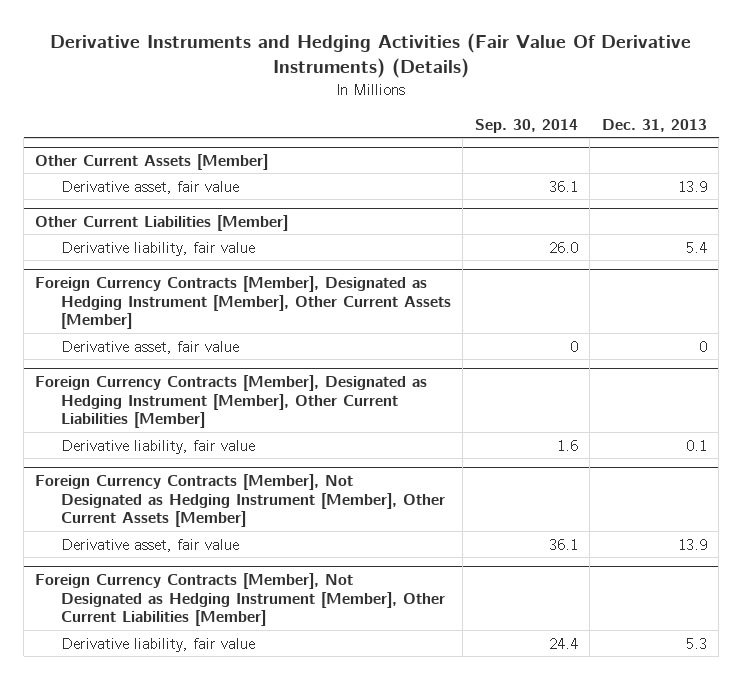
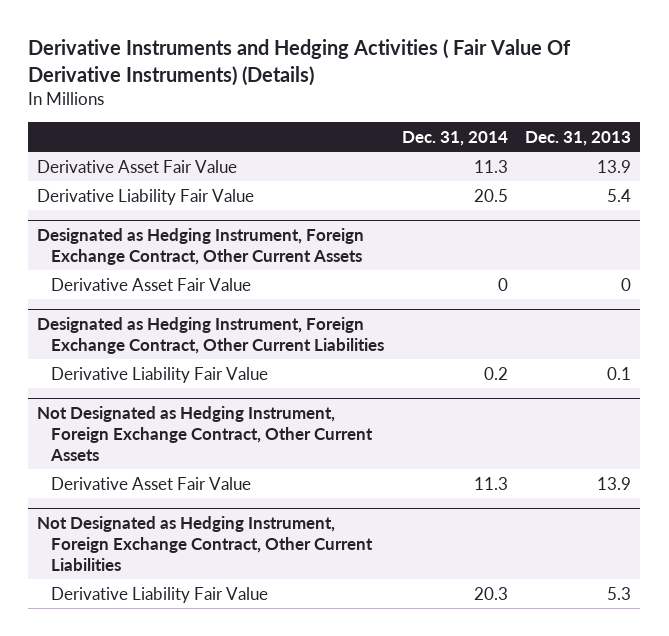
- Derivative Instruments and Hedging Activities (Fair Value Of Derivative Instruments) (Details)
+ Derivative Instruments and Hedging Activities ( Fair Value Of Derivative Instruments) (Details)
- | Sep. 30, 2014 | Dec. 31, 2013
+ | Dec. 31, 2014 | Dec. 31, 2013
- Other Current Assets [Member]
- Derivative asset, fair value | 36.1 | 13.9
- Other Current Liabilities [Member]
- Derivative liability, fair value | 26.0 | 5.4
- Foreign Currency Contracts [Member], Designated as Hedging Instrument [Member], Other Current Assets [Member]
- Derivative asset, fair value | 0 | 0
- Foreign Currency Contracts [Member], Designated as Hedging Instrument [Member], Other Current Liabilities [Member]
- Derivative liability, fair value | 1.6 | 0.1
- Foreign Currency Contracts [Member], Not Designated as Hedging Instrument [Member], Other Current Assets [Member]
- Derivative asset, fair value | 36.1 | 13.9
- Foreign Currency Contracts [Member], Not Designated as Hedging Instrument [Member], Other Current Liabilities [Member]
- Derivative liability, fair value | 24.4 | 5.3
+ Derivative Asset Fair Value | 11.3 | 13.9
+ Derivative Liability Fair Value | 20.5 | 5.4
+ Designated as Hedging Instrument, Foreign Exchange Contract, Other Current Assets
+ Derivative Asset Fair Value | 0 | 0
+ Designated as Hedging Instrument, Foreign Exchange Contract, Other Current Liabilities
+ Derivative Liability Fair Value | 0.2 | 0.1
+ Not Designated as Hedging Instrument, Foreign Exchange Contract, Other Current Assets
+ Derivative Asset Fair Value | 11.3 | 13.9
+ Not Designated as Hedging Instrument, Foreign Exchange Contract, Other Current Liabilities
+ Derivative Liability Fair Value | 20.3 | 5.3

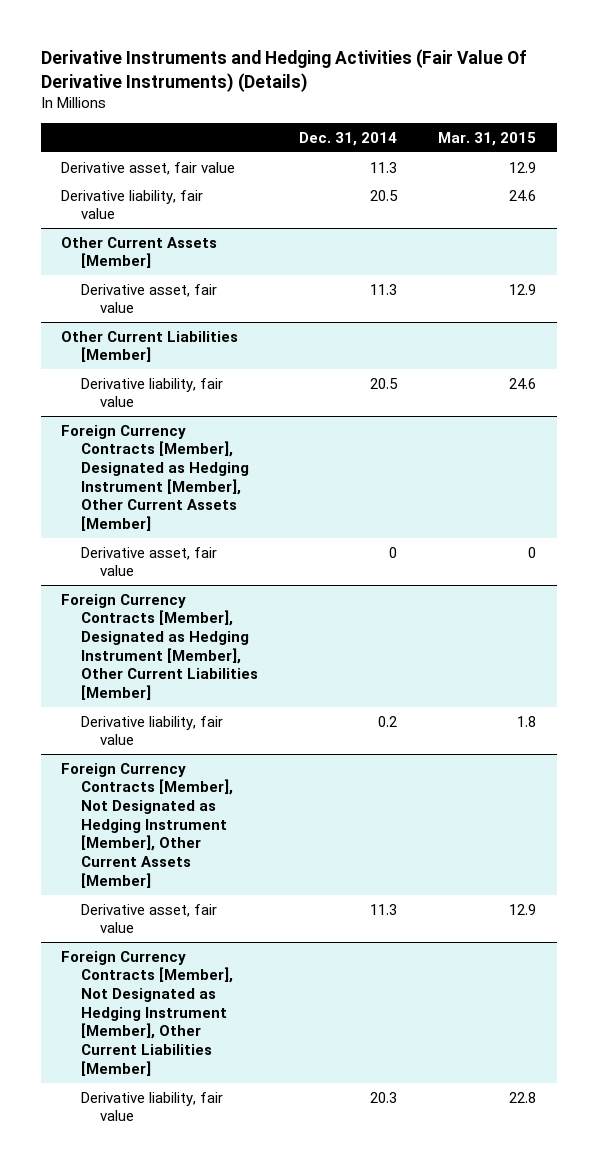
- Derivative Instruments and Hedging Activities ( Fair Value Of Derivative Instruments) (Details)
+ Derivative Instruments and Hedging Activities (Fair Value Of Derivative Instruments) (Details)
- | Dec. 31, 2014 | Dec. 31, 2013
+ | Dec. 31, 2014 | Mar. 31, 2015
- Derivative Asset Fair Value | 11.3 | 13.9
- Derivative Liability Fair Value | 20.5 | 5.4
- Designated as Hedging Instrument, Foreign Exchange Contract, Other Current Assets
- Derivative Asset Fair Value | 0 | 0
- Designated as Hedging Instrument, Foreign Exchange Contract, Other Current Liabilities
- Derivative Liability Fair Value | 0.2 | 0.1
- Not Designated as Hedging Instrument, Foreign Exchange Contract, Other Current Assets
- Derivative Asset Fair Value | 11.3 | 13.9
- Not Designated as Hedging Instrument, Foreign Exchange Contract, Other Current Liabilities
- Derivative Liability Fair Value | 20.3 | 5.3
+ Derivative asset, fair value | 11.3 | 12.9
+ Derivative liability, fair value | 20.5 | 24.6
+ Other Current Assets [Member]
+ Derivative asset, fair value | 11.3 | 12.9
+ Other Current Liabilities [Member]
+ Derivative liability, fair value | 20.5 | 24.6
+ Foreign Currency Contracts [Member], Designated as Hedging Instrument [Member], Other Current Assets [Member]
+ Derivative asset, fair value | 0 | 0
+ Foreign Currency Contracts [Member], Designated as Hedging Instrument [Member], Other Current Liabilities [Member]
+ Derivative liability, fair value | 0.2 | 1.8
+ Foreign Currency Contracts [Member], Not Designated as Hedging Instrument [Member], Other Current Assets [Member]
+ Derivative asset, fair value | 11.3 | 12.9
+ Foreign Currency Contracts [Member], Not Designated as Hedging Instrument [Member], Other Current Liabilities [Member]
+ Derivative liability, fair value | 20.3 | 22.8

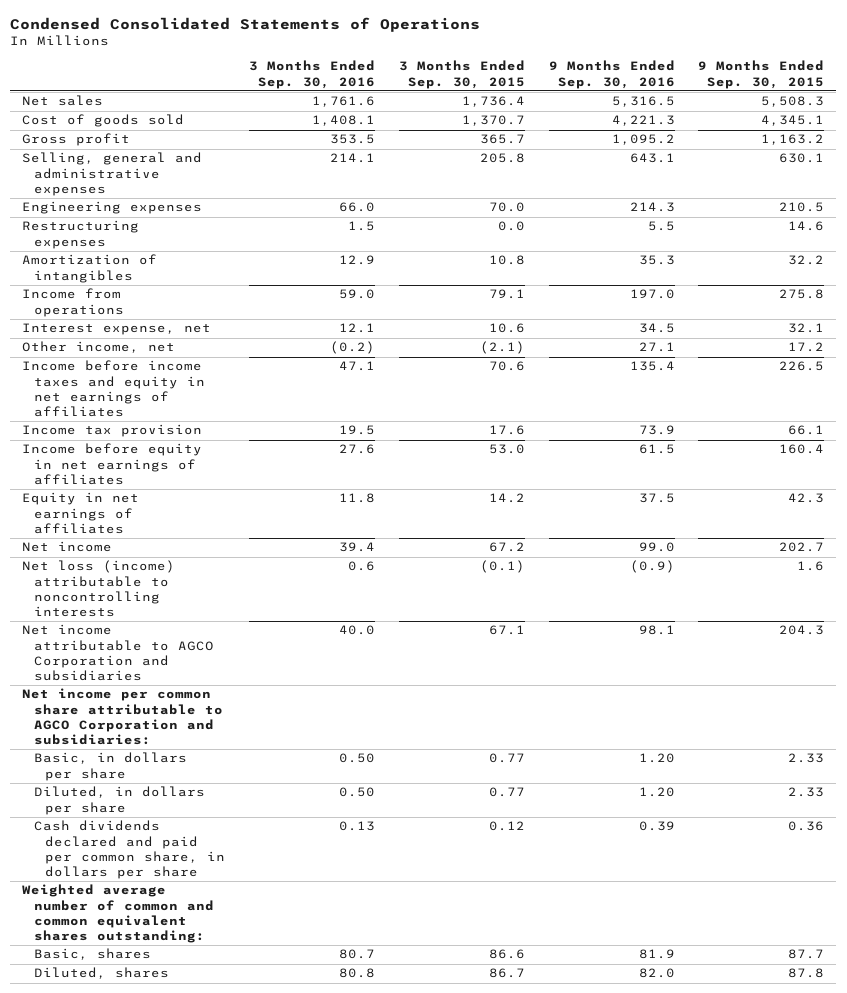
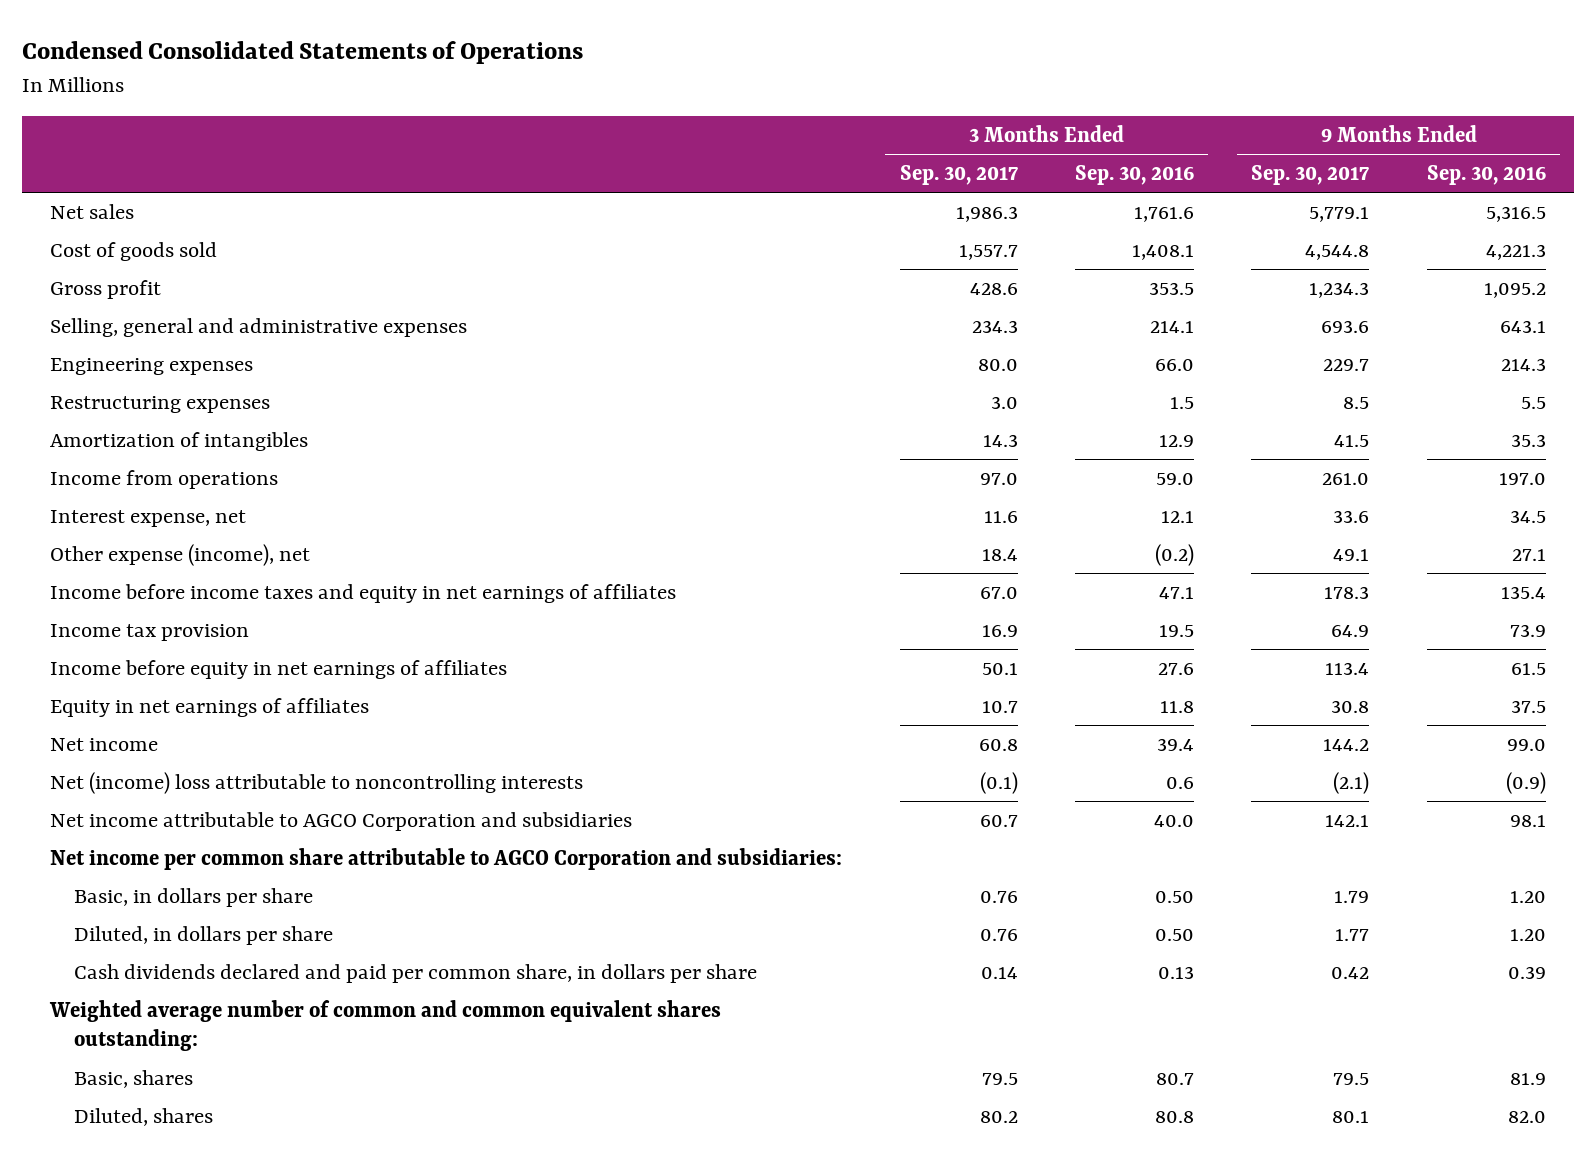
- | 3 Months Ended Sep. 30, 2016 | 3 Months Ended Sep. 30, 2015 | 9 Months Ended Sep. 30, 2016 | 9 Months Ended Sep. 30, 2015
+ | 3 Months Ended Sep. 30, 2017 | 3 Months Ended Sep. 30, 2016 | 9 Months Ended Sep. 30, 2017 | 9 Months Ended Sep. 30, 2016
- Other income, net | (0.2) | (2.1) | 27.1 | 17.2
+ Other expense (income), net | 18.4 | (0.2) | 49.1 | 27.1
- Net loss (income) attributable to noncontrolling interests | 0.6 | (0.1) | (0.9) | 1.6
+ Net (income) loss attributable to noncontrolling interests | (0.1) | 0.6 | (2.1) | (0.9)

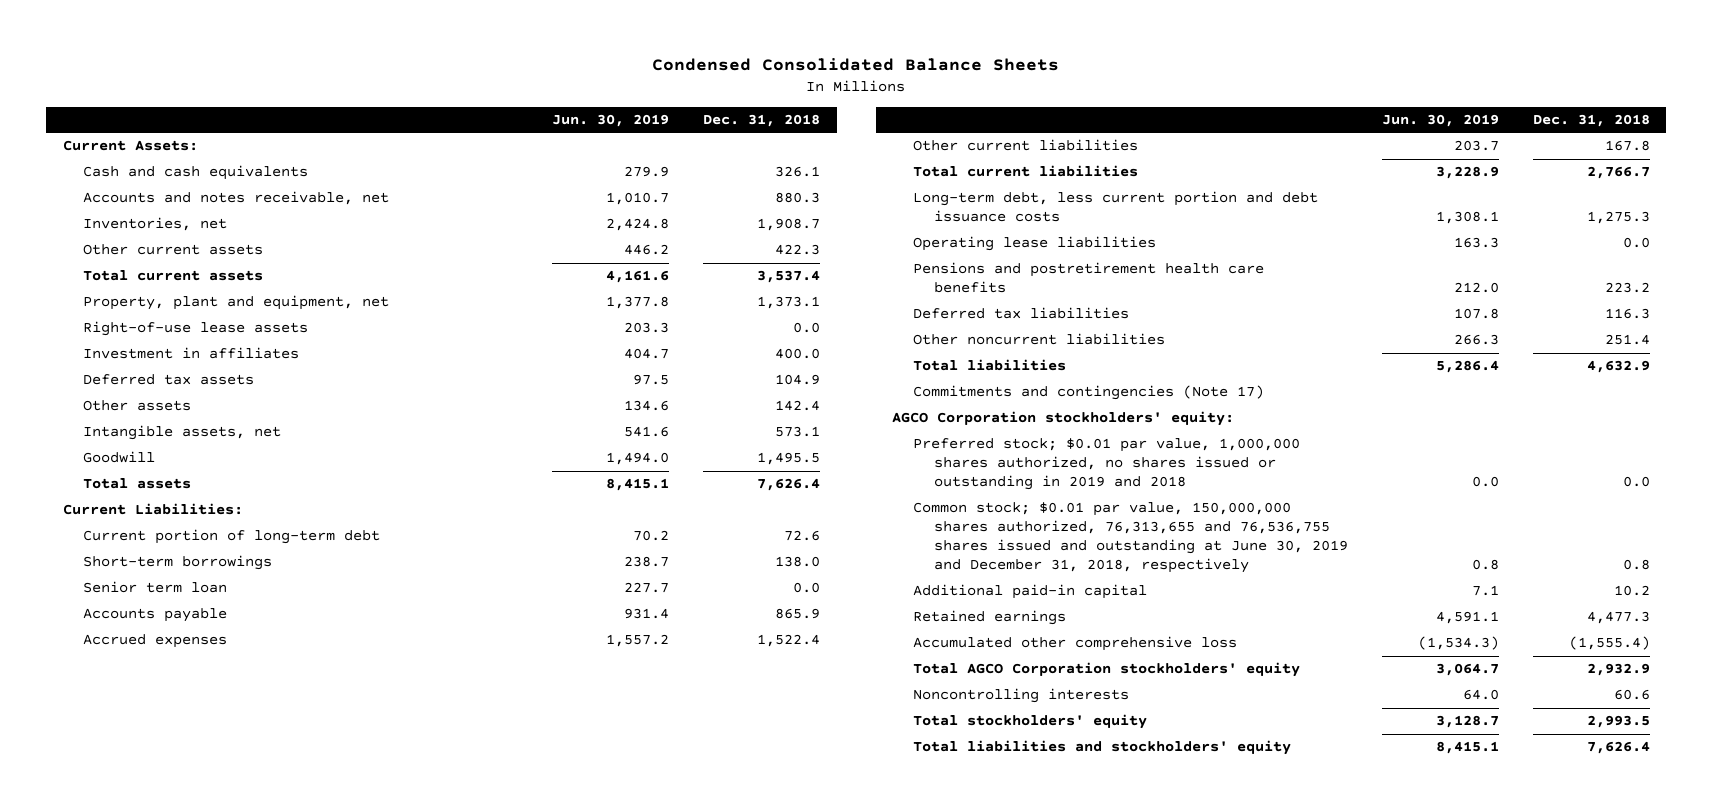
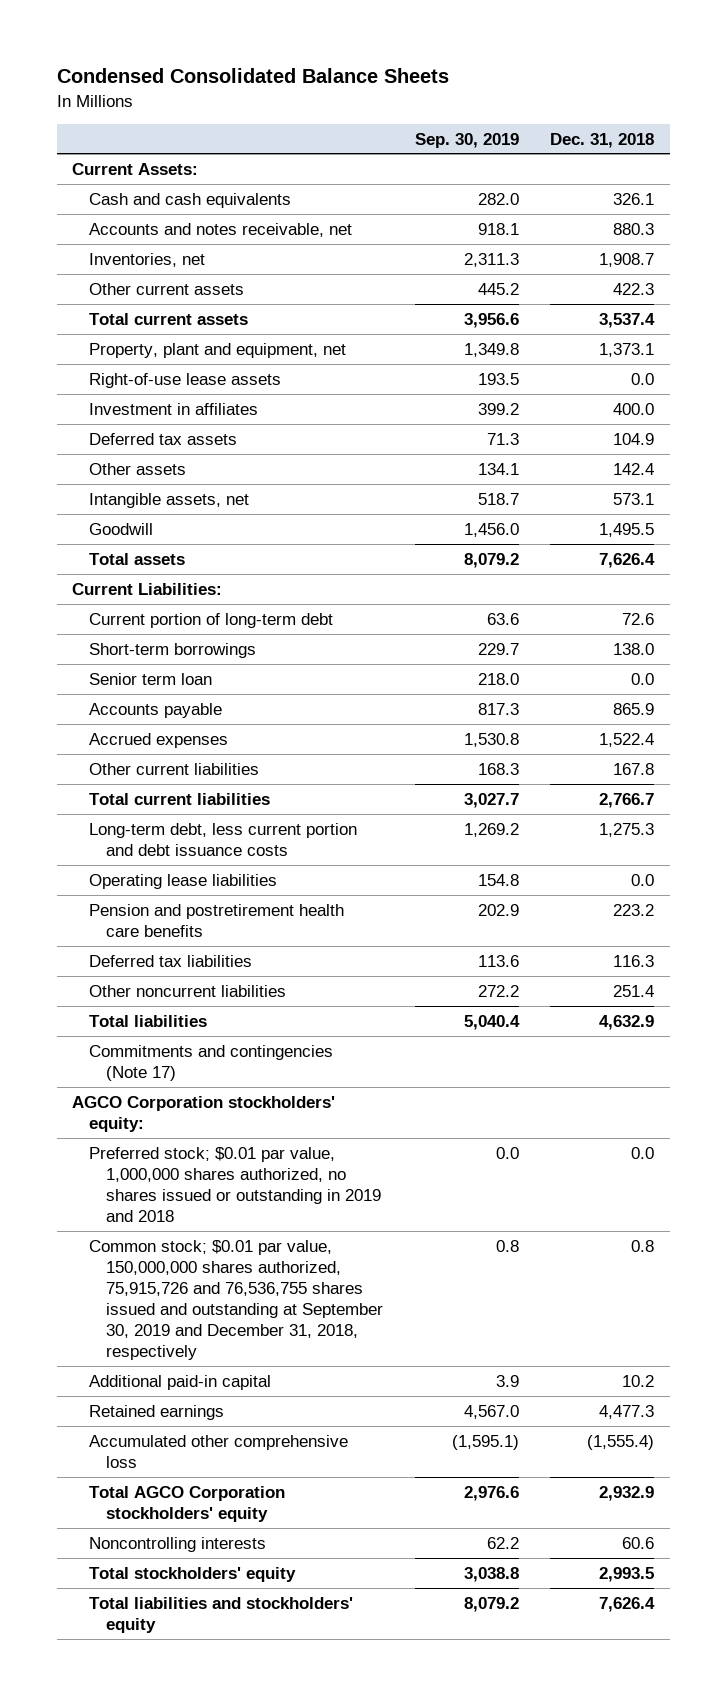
- | Jun. 30, 2019 | Dec. 31, 2018
+ | Sep. 30, 2019 | Dec. 31, 2018
- Pensions and postretirement health care benefits | 212.0 | 223.2
+ Pension and postretirement health care benefits | 202.9 | 223.2
- Common stock; $0.01 par value, 150,000,000 shares authorized, 76,313,655 and 76,536,755 shares issued and outstanding at June 30, 2019 and December 31, 2018, respectively | 0.8 | 0.8
+ Common stock; $0.01 par value, 150,000,000 shares authorized, 75,915,726 and 76,536,755 shares issued and outstanding at September 30, 2019 and December 31, 2018, respectively | 0.8 | 0.8

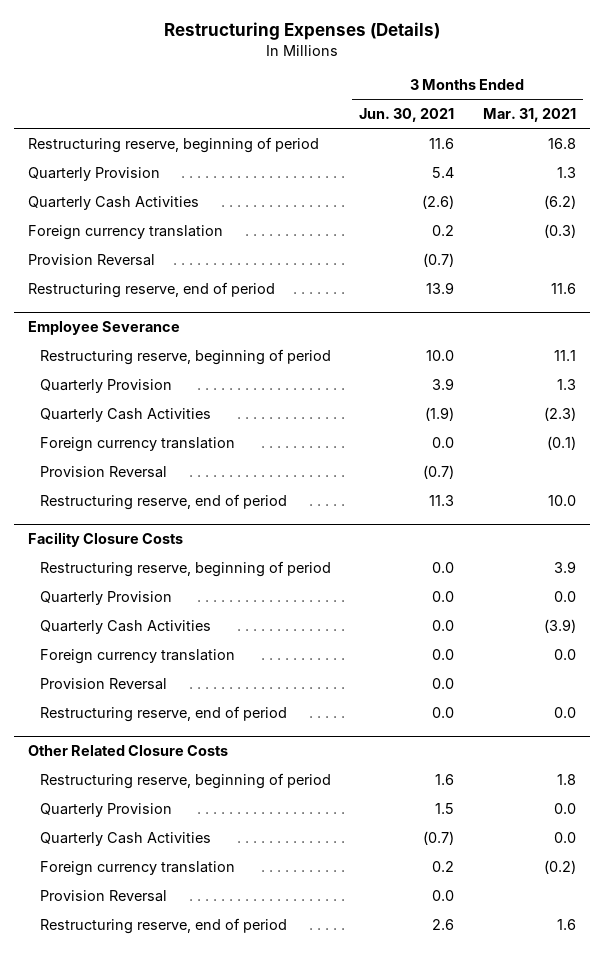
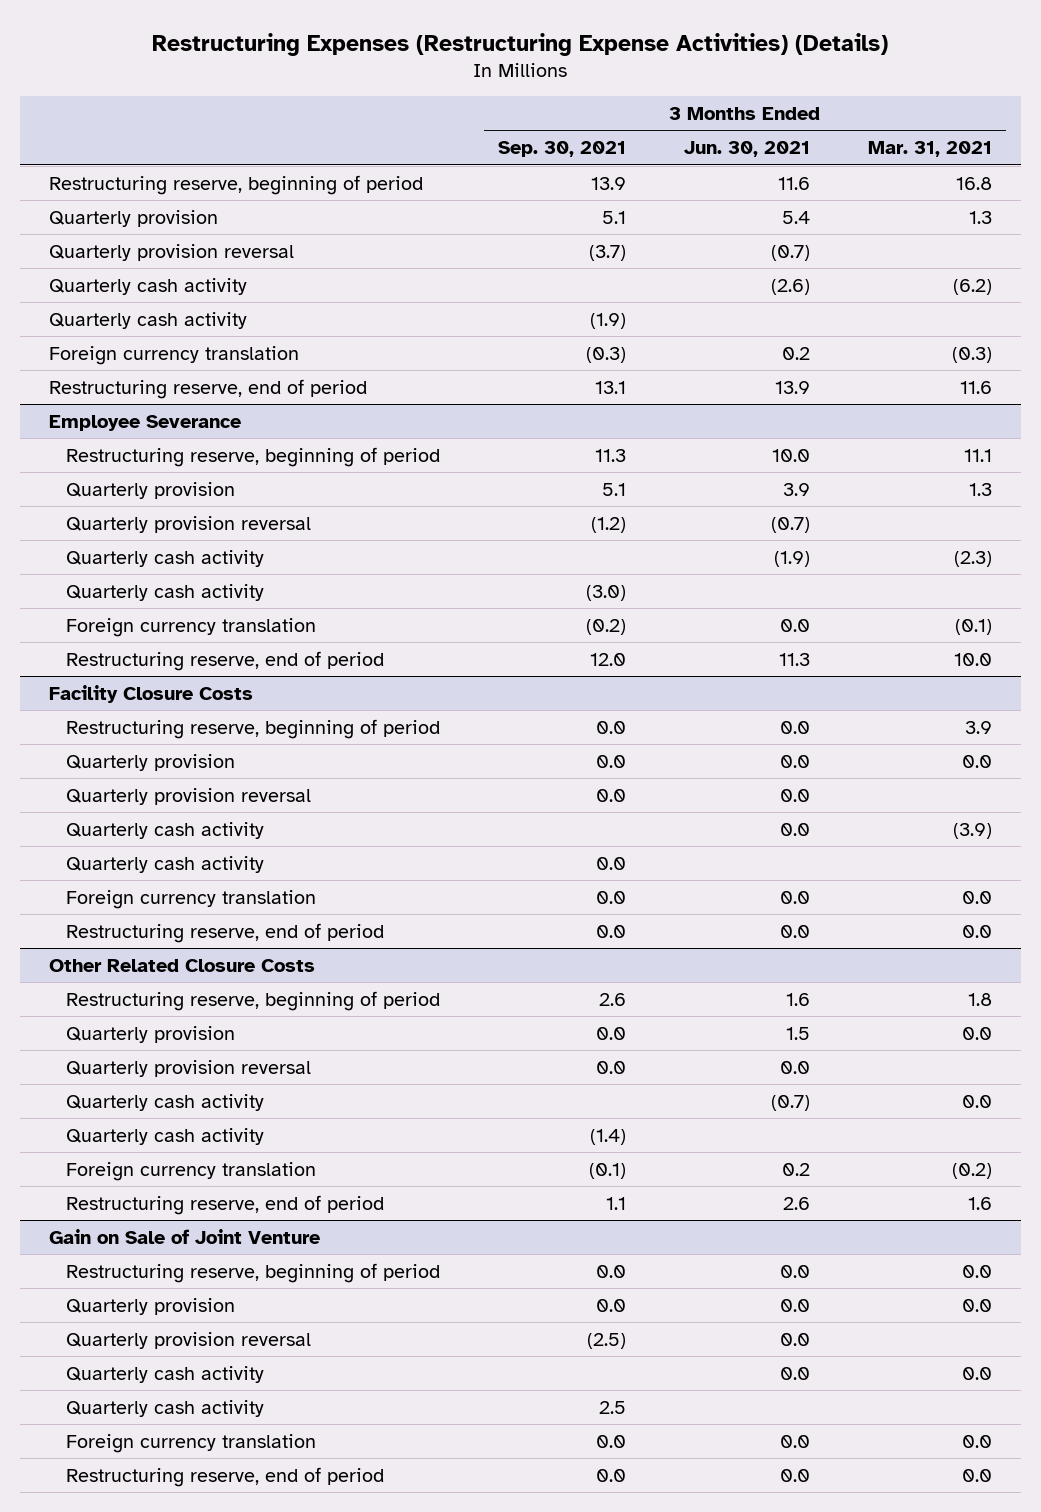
- Restructuring Expenses (Details)
+ Restructuring Expenses (Restructuring Expense Activities) (Details)
- | 3 Months Ended Jun. 30, 2021 | 3 Months Ended Mar. 31, 2021
+ | 3 Months Ended Sep. 30, 2021 | 3 Months Ended Jun. 30, 2021 | 3 Months Ended Mar. 31, 2021
- Quarterly Provision | 5.4 | 1.3
- Quarterly Cash Activities | (2.6) | (6.2)
+ Quarterly provision | 5.1 | 5.4 | 1.3
+ Quarterly provision reversal | (3.7) | (0.7) |
+ Quarterly cash activity | | (2.6) | (6.2)
+ Quarterly cash activity | (1.9) | |
- Provision Reversal | (0.7) |
@ Employee Severance
- Quarterly Provision | 3.9 | 1.3
- Quarterly Cash Activities | (1.9) | (2.3)
+ Quarterly provision | 5.1 | 3.9 | 1.3
+ Quarterly provision reversal | (1.2) | (0.7) |
+ Quarterly cash activity | | (1.9) | (2.3)
+ Quarterly cash activity | (3.0) | |
- Provision Reversal | (0.7) |
@ Facility Closure Costs
- Quarterly Provision | 0.0 | 0.0
- Quarterly Cash Activities | 0.0 | (3.9)
+ Quarterly provision | 0.0 | 0.0 | 0.0
+ Quarterly provision reversal | 0.0 | 0.0 |
+ Quarterly cash activity | | 0.0 | (3.9)
+ Quarterly cash activity | 0.0 | |
- Provision Reversal | 0.0 |
@ Other Related Closure Costs
- Quarterly Provision | 1.5 | 0.0
- Quarterly Cash Activities | (0.7) | 0.0
+ Quarterly provision | 0.0 | 1.5 | 0.0
+ Quarterly provision reversal | 0.0 | 0.0 |
+ Quarterly cash activity | | (0.7) | 0.0
+ Quarterly cash activity | (1.4) | |
- Provision Reversal | 0.0 |
+ Gain on Sale of Joint Venture
+ Restructuring reserve, beginning of period | 0.0 | 0.0 | 0.0
+ Quarterly provision | 0.0 | 0.0 | 0.0
+ Quarterly provision reversal | (2.5) | 0.0 |
+ Quarterly cash activity | | 0.0 | 0.0
+ Quarterly cash activity | 2.5 | |
+ Foreign currency translation | 0.0 | 0.0 | 0.0
+ Restructuring reserve, end of period | 0.0 | 0.0 | 0.0

